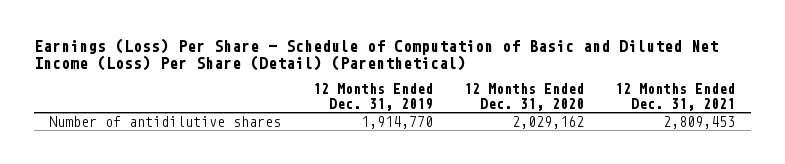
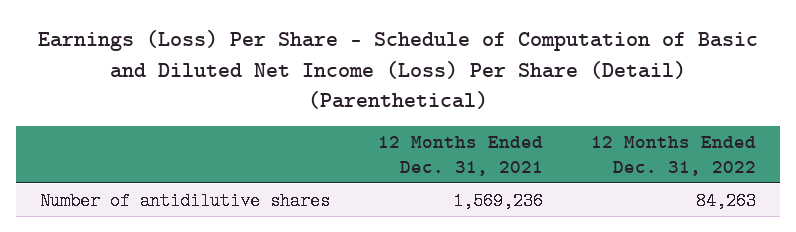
- | 12 Months Ended Dec. 31, 2019 | 12 Months Ended Dec. 31, 2020 | 12 Months Ended Dec. 31, 2021
+ | 12 Months Ended Dec. 31, 2021 | 12 Months Ended Dec. 31, 2022
- Number of antidilutive shares | 1,914,770 | 2,029,162 | 2,809,453
+ Number of antidilutive shares | 1,569,236 | 84,263

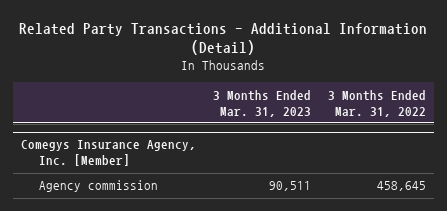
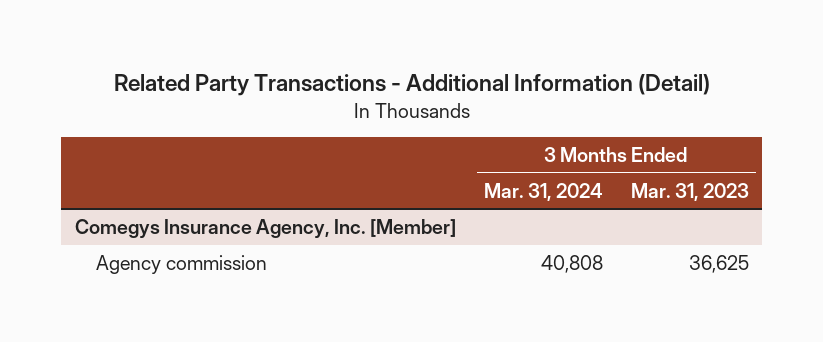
- | 3 Months Ended Mar. 31, 2023 | 3 Months Ended Mar. 31, 2022
+ | 3 Months Ended Mar. 31, 2024 | 3 Months Ended Mar. 31, 2023
@ Comegys Insurance Agency, Inc. [Member]
- Agency commission | 90,511 | 458,645
+ Agency commission | 40,808 | 36,625

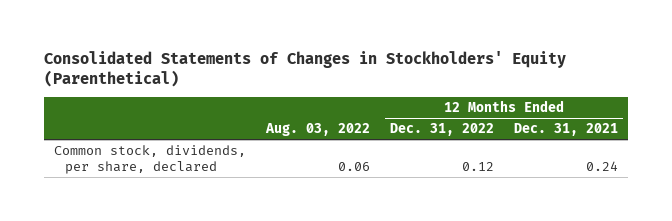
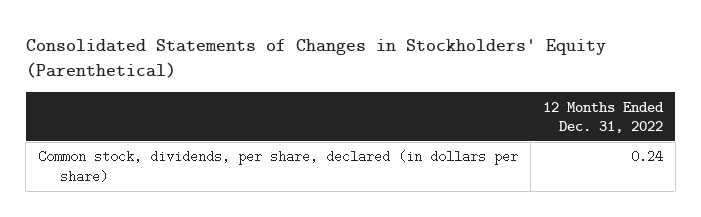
- | Aug. 03, 2022 | 12 Months Ended Dec. 31, 2022 | 12 Months Ended Dec. 31, 2021
+ | 12 Months Ended Dec. 31, 2022
- Common stock, dividends, per share, declared | 0.06 | 0.12 | 0.24
+ Common stock, dividends, per share, declared (in dollars per share) | 0.24

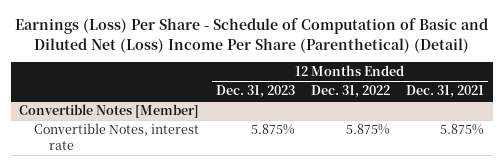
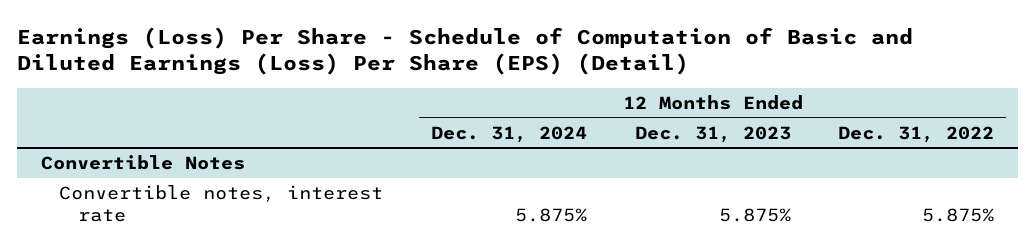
- Earnings (Loss) Per Share - Schedule of Computation of Basic and Diluted Net (Loss) Income Per Share (Parenthetical) (Detail)
+ Earnings (Loss) Per Share - Schedule of Computation of Basic and Diluted Earnings (Loss) Per Share (EPS) (Detail)
- | 12 Months Ended Dec. 31, 2023 | 12 Months Ended Dec. 31, 2022 | 12 Months Ended Dec. 31, 2021
+ | 12 Months Ended Dec. 31, 2024 | 12 Months Ended Dec. 31, 2023 | 12 Months Ended Dec. 31, 2022
- Convertible Notes [Member]
- Convertible Notes, interest rate | 5.875% | 5.875% | 5.875%
+ Convertible Notes
+ Convertible notes, interest rate | 5.875% | 5.875% | 5.875%

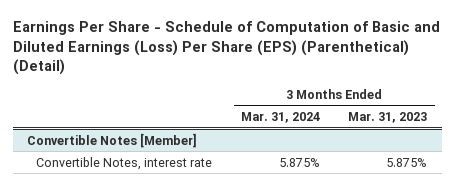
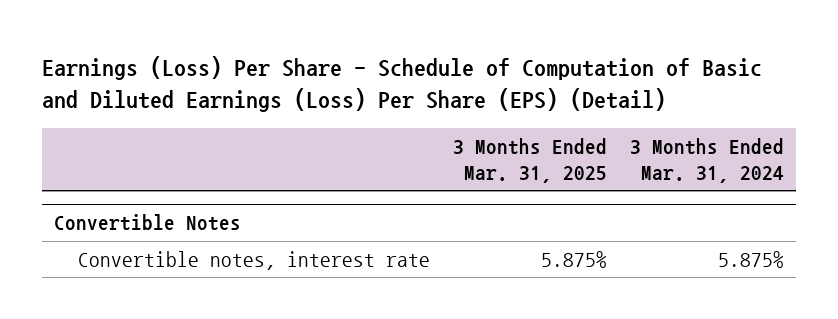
- Earnings Per Share - Schedule of Computation of Basic and Diluted Earnings (Loss) Per Share (EPS) (Parenthetical) (Detail)
+ Earnings (Loss) Per Share - Schedule of Computation of Basic and Diluted Earnings (Loss) Per Share (EPS) (Detail)
- | 3 Months Ended Mar. 31, 2024 | 3 Months Ended Mar. 31, 2023
+ | 3 Months Ended Mar. 31, 2025 | 3 Months Ended Mar. 31, 2024
- Convertible Notes [Member]
- Convertible Notes, interest rate | 5.875% | 5.875%
+ Convertible Notes
+ Convertible notes, interest rate | 5.875% | 5.875%

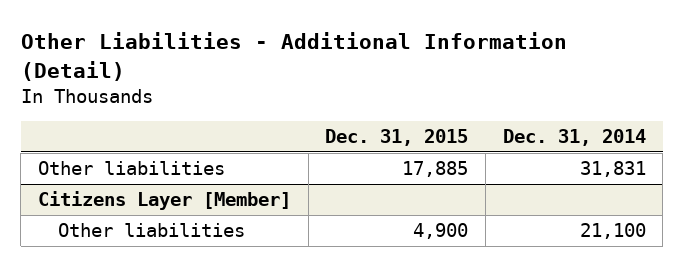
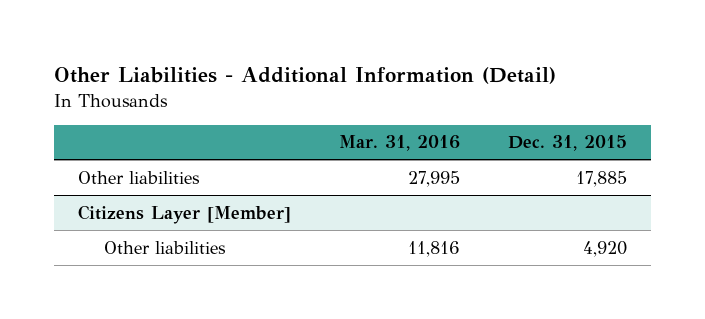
- | Dec. 31, 2015 | Dec. 31, 2014
+ | Mar. 31, 2016 | Dec. 31, 2015
@ Citizens Layer [Member]
- Other liabilities | 4,900 | 21,100
+ Other liabilities | 11,816 | 4,920

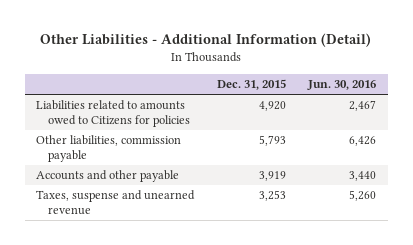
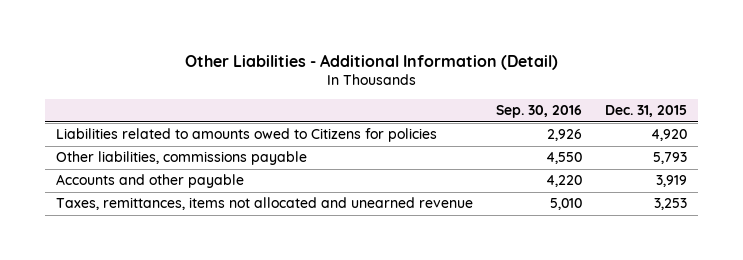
- | Dec. 31, 2015 | Jun. 30, 2016
+ | Sep. 30, 2016 | Dec. 31, 2015
- Other liabilities, commission payable | 5,793 | 6,426
+ Other liabilities, commissions payable | 4,550 | 5,793
- Taxes, suspense and unearned revenue | 3,253 | 5,260
+ Taxes, remittances, items not allocated and unearned revenue | 5,010 | 3,253

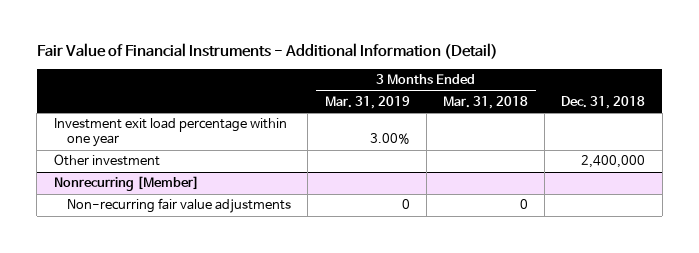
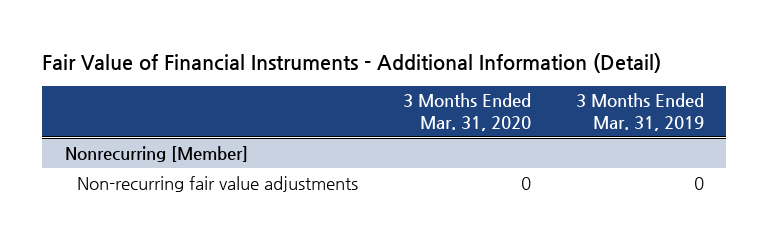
- | 3 Months Ended Mar. 31, 2019 | 3 Months Ended Mar. 31, 2018 | Dec. 31, 2018
+ | 3 Months Ended Mar. 31, 2020 | 3 Months Ended Mar. 31, 2019
- Investment exit load percentage within one year | 3.00% | |
- Other investment | | | 2,400,000

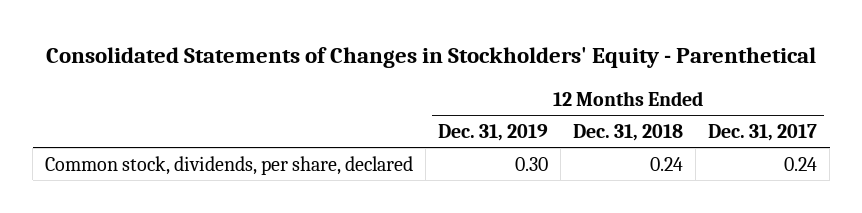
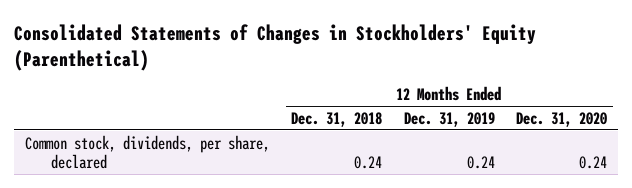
- Consolidated Statements of Changes in Stockholders' Equity - Parenthetical
+ Consolidated Statements of Changes in Stockholders' Equity (Parenthetical)
- | 12 Months Ended Dec. 31, 2019 | 12 Months Ended Dec. 31, 2018 | 12 Months Ended Dec. 31, 2017
+ | 12 Months Ended Dec. 31, 2018 | 12 Months Ended Dec. 31, 2019 | 12 Months Ended Dec. 31, 2020
- Common stock, dividends, per share, declared | 0.30 | 0.24 | 0.24
+ Common stock, dividends, per share, declared | 0.24 | 0.24 | 0.24

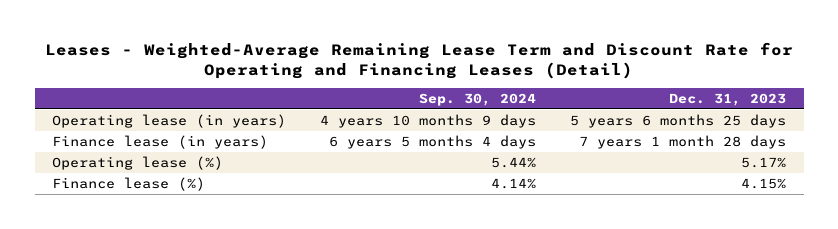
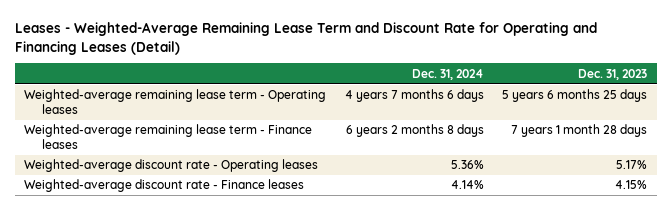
- | Sep. 30, 2024 | Dec. 31, 2023
+ | Dec. 31, 2024 | Dec. 31, 2023
- Operating lease (in years) | 4 years 10 months 9 days | 5 years 6 months 25 days
- Finance lease (in years) | 6 years 5 months 4 days | 7 years 1 month 28 days
- Operating lease (%) | 5.44% | 5.17%
- Finance lease (%) | 4.14% | 4.15%
+ Weighted-average remaining lease term - Operating leases | 4 years 7 months 6 days | 5 years 6 months 25 days
+ Weighted-average remaining lease term - Finance leases | 6 years 2 months 8 days | 7 years 1 month 28 days
+ Weighted-average discount rate - Operating leases | 5.36% | 5.17%
+ Weighted-average discount rate - Finance leases | 4.14% | 4.15%

